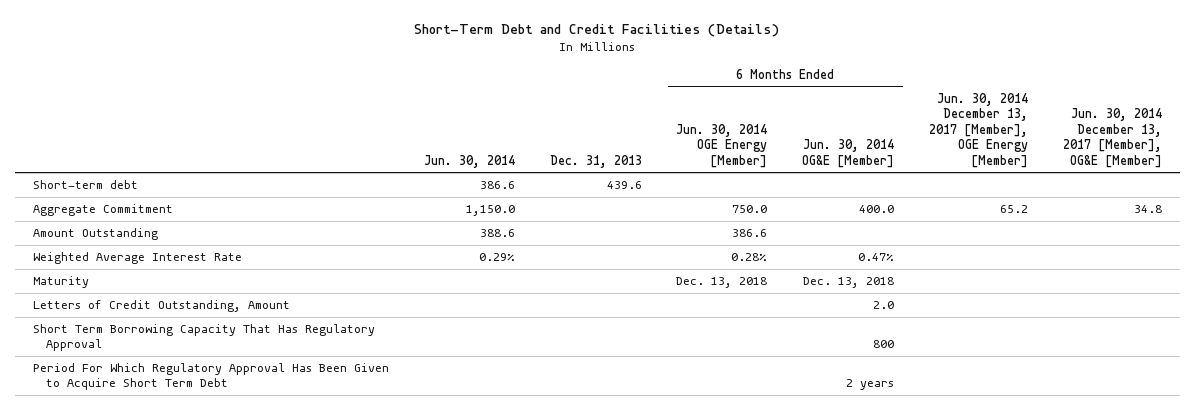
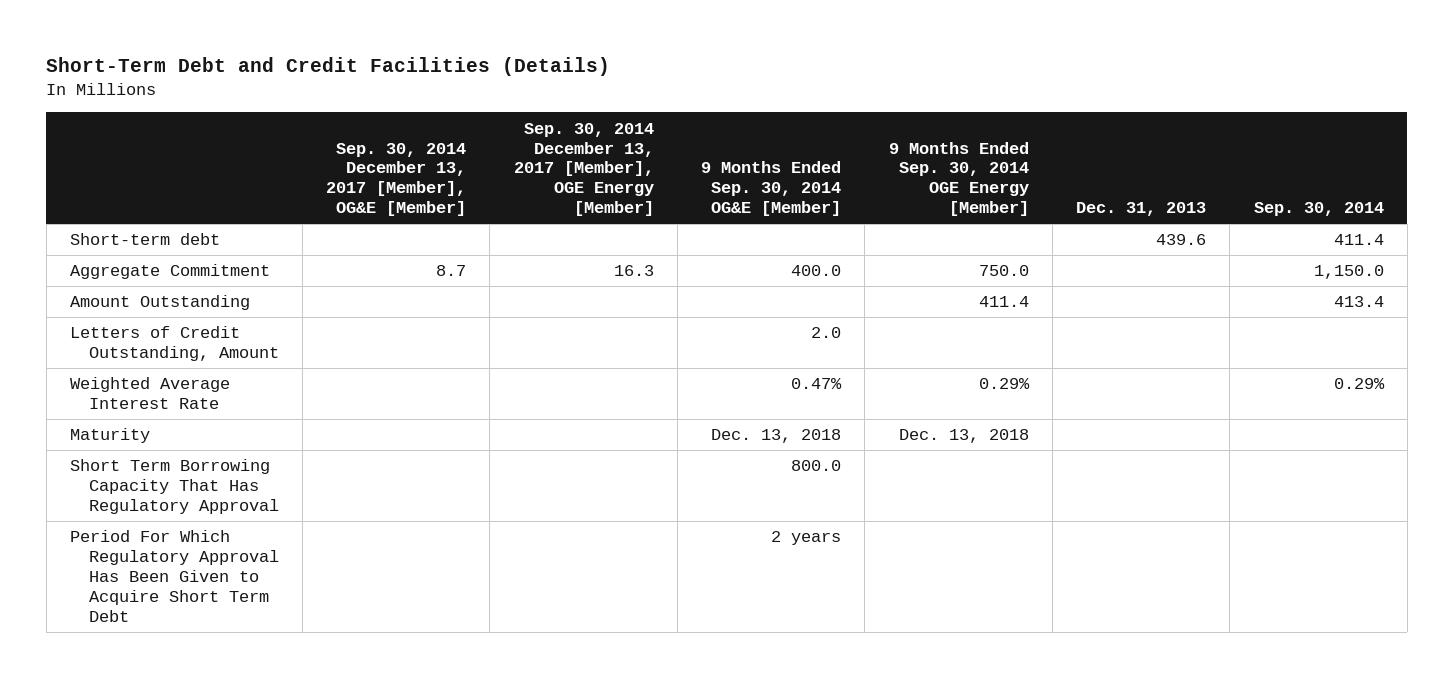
- | Jun. 30, 2014 | Dec. 31, 2013 | 6 Months Ended Jun. 30, 2014 OGE Energy [Member] | 6 Months Ended Jun. 30, 2014 OG&E [Member] | Jun. 30, 2014 December 13, 2017 [Member], OGE Energy [Member] | Jun. 30, 2014 December 13, 2017 [Member], OG&E [Member]
+ | Sep. 30, 2014 December 13, 2017 [Member], OG&E [Member] | Sep. 30, 2014 December 13, 2017 [Member], OGE Energy [Member] | 9 Months Ended Sep. 30, 2014 OG&E [Member] | 9 Months Ended Sep. 30, 2014 OGE Energy [Member] | Dec. 31, 2013 | Sep. 30, 2014
moved up: Letters of Credit Outstanding, Amount | | | 2.0 | | |

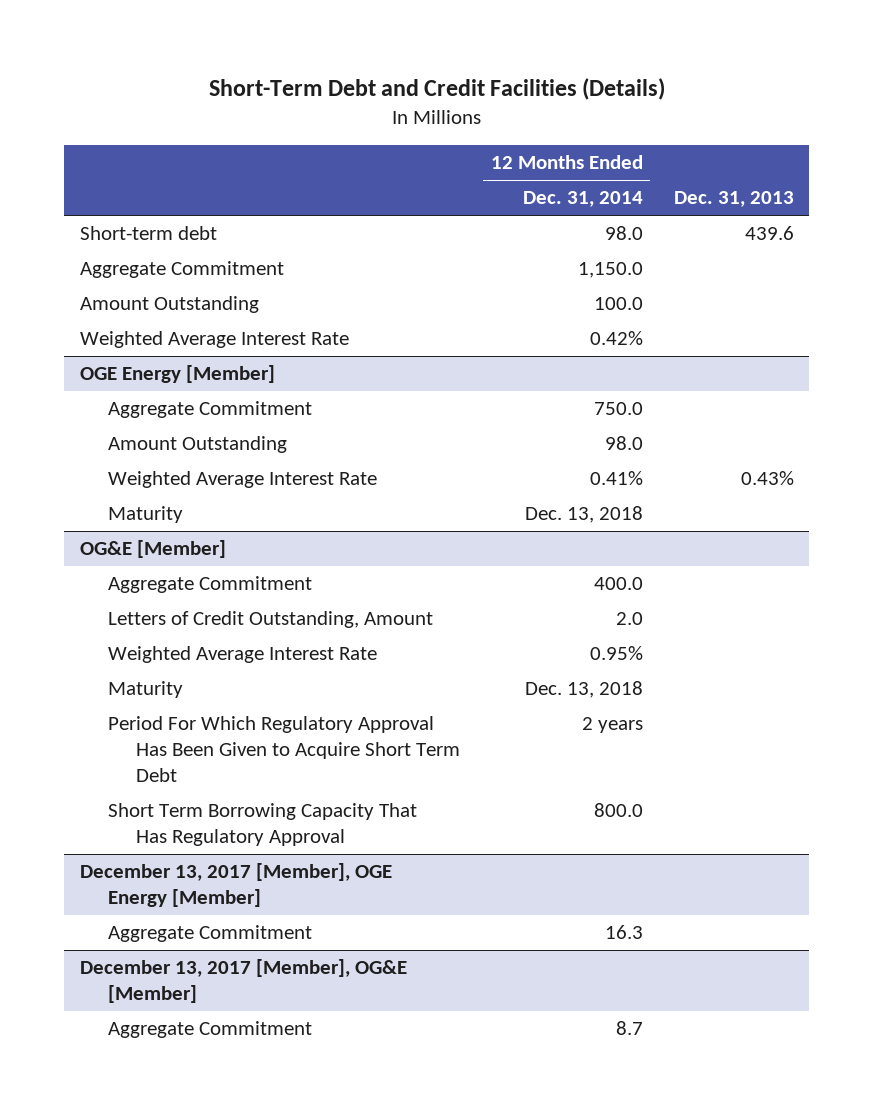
- | Sep. 30, 2014 December 13, 2017 [Member], OG&E [Member] | Sep. 30, 2014 December 13, 2017 [Member], OGE Energy [Member] | 9 Months Ended Sep. 30, 2014 OG&E [Member] | 9 Months Ended Sep. 30, 2014 OGE Energy [Member] | Dec. 31, 2013 | Sep. 30, 2014
+ | 12 Months Ended Dec. 31, 2014 | Dec. 31, 2013
- Letters of Credit Outstanding, Amount | | | 2.0 | | |
- Maturity | | | Dec. 13, 2018 | Dec. 13, 2018 | |
- Short Term Borrowing Capacity That Has Regulatory Approval | | | 800.0 | | |
- Period For Which Regulatory Approval Has Been Given to Acquire Short Term Debt | | | 2 years | | |
+ OGE Energy [Member]
+ Aggregate Commitment | 750.0 |
+ Amount Outstanding | 98.0 |
+ Weighted Average Interest Rate | 0.41% | 0.43%
+ Maturity | Dec. 13, 2018 |
+ OG&E [Member]
+ Aggregate Commitment | 400.0 |
+ Letters of Credit Outstanding, Amount | 2.0 |
+ Weighted Average Interest Rate | 0.95% |
+ Maturity | Dec. 13, 2018 |
+ Period For Which Regulatory Approval Has Been Given to Acquire Short Term Debt | 2 years |
+ Short Term Borrowing Capacity That Has Regulatory Approval | 800.0 |
+ December 13, 2017 [Member], OGE Energy [Member]
+ Aggregate Commitment | 16.3 |
+ December 13, 2017 [Member], OG&E [Member]
+ Aggregate Commitment | 8.7 |

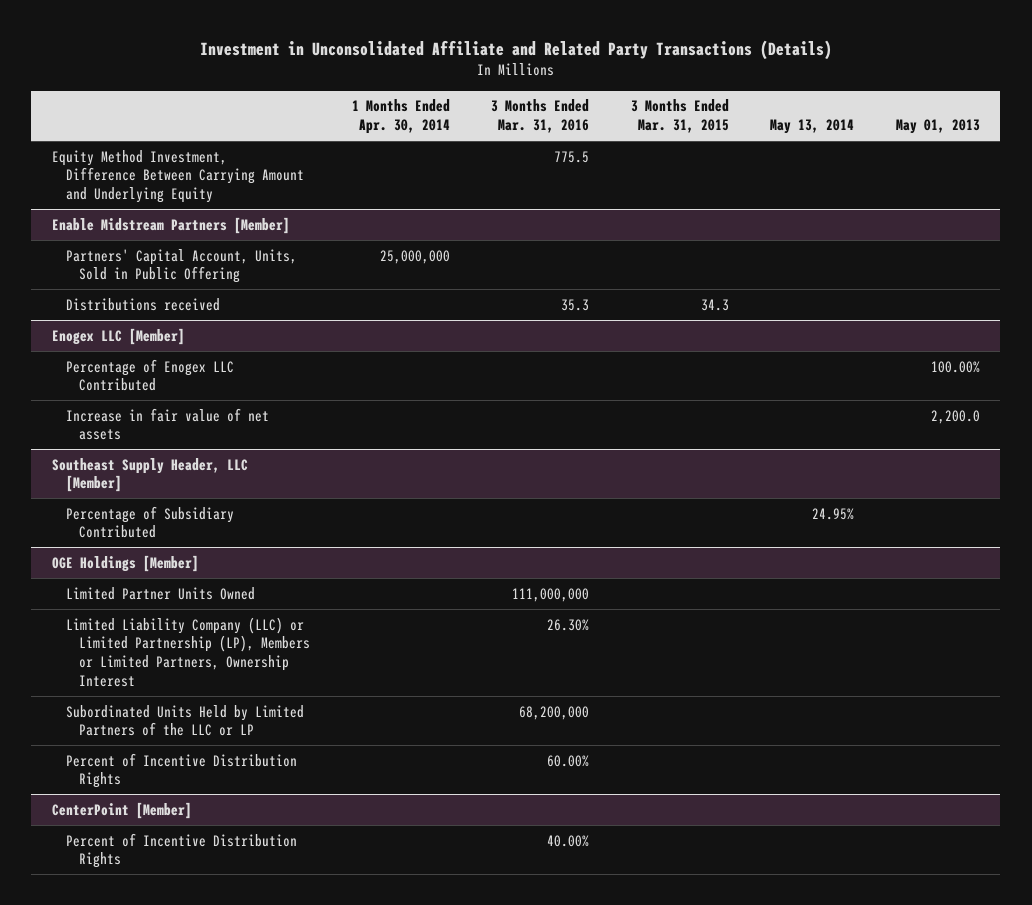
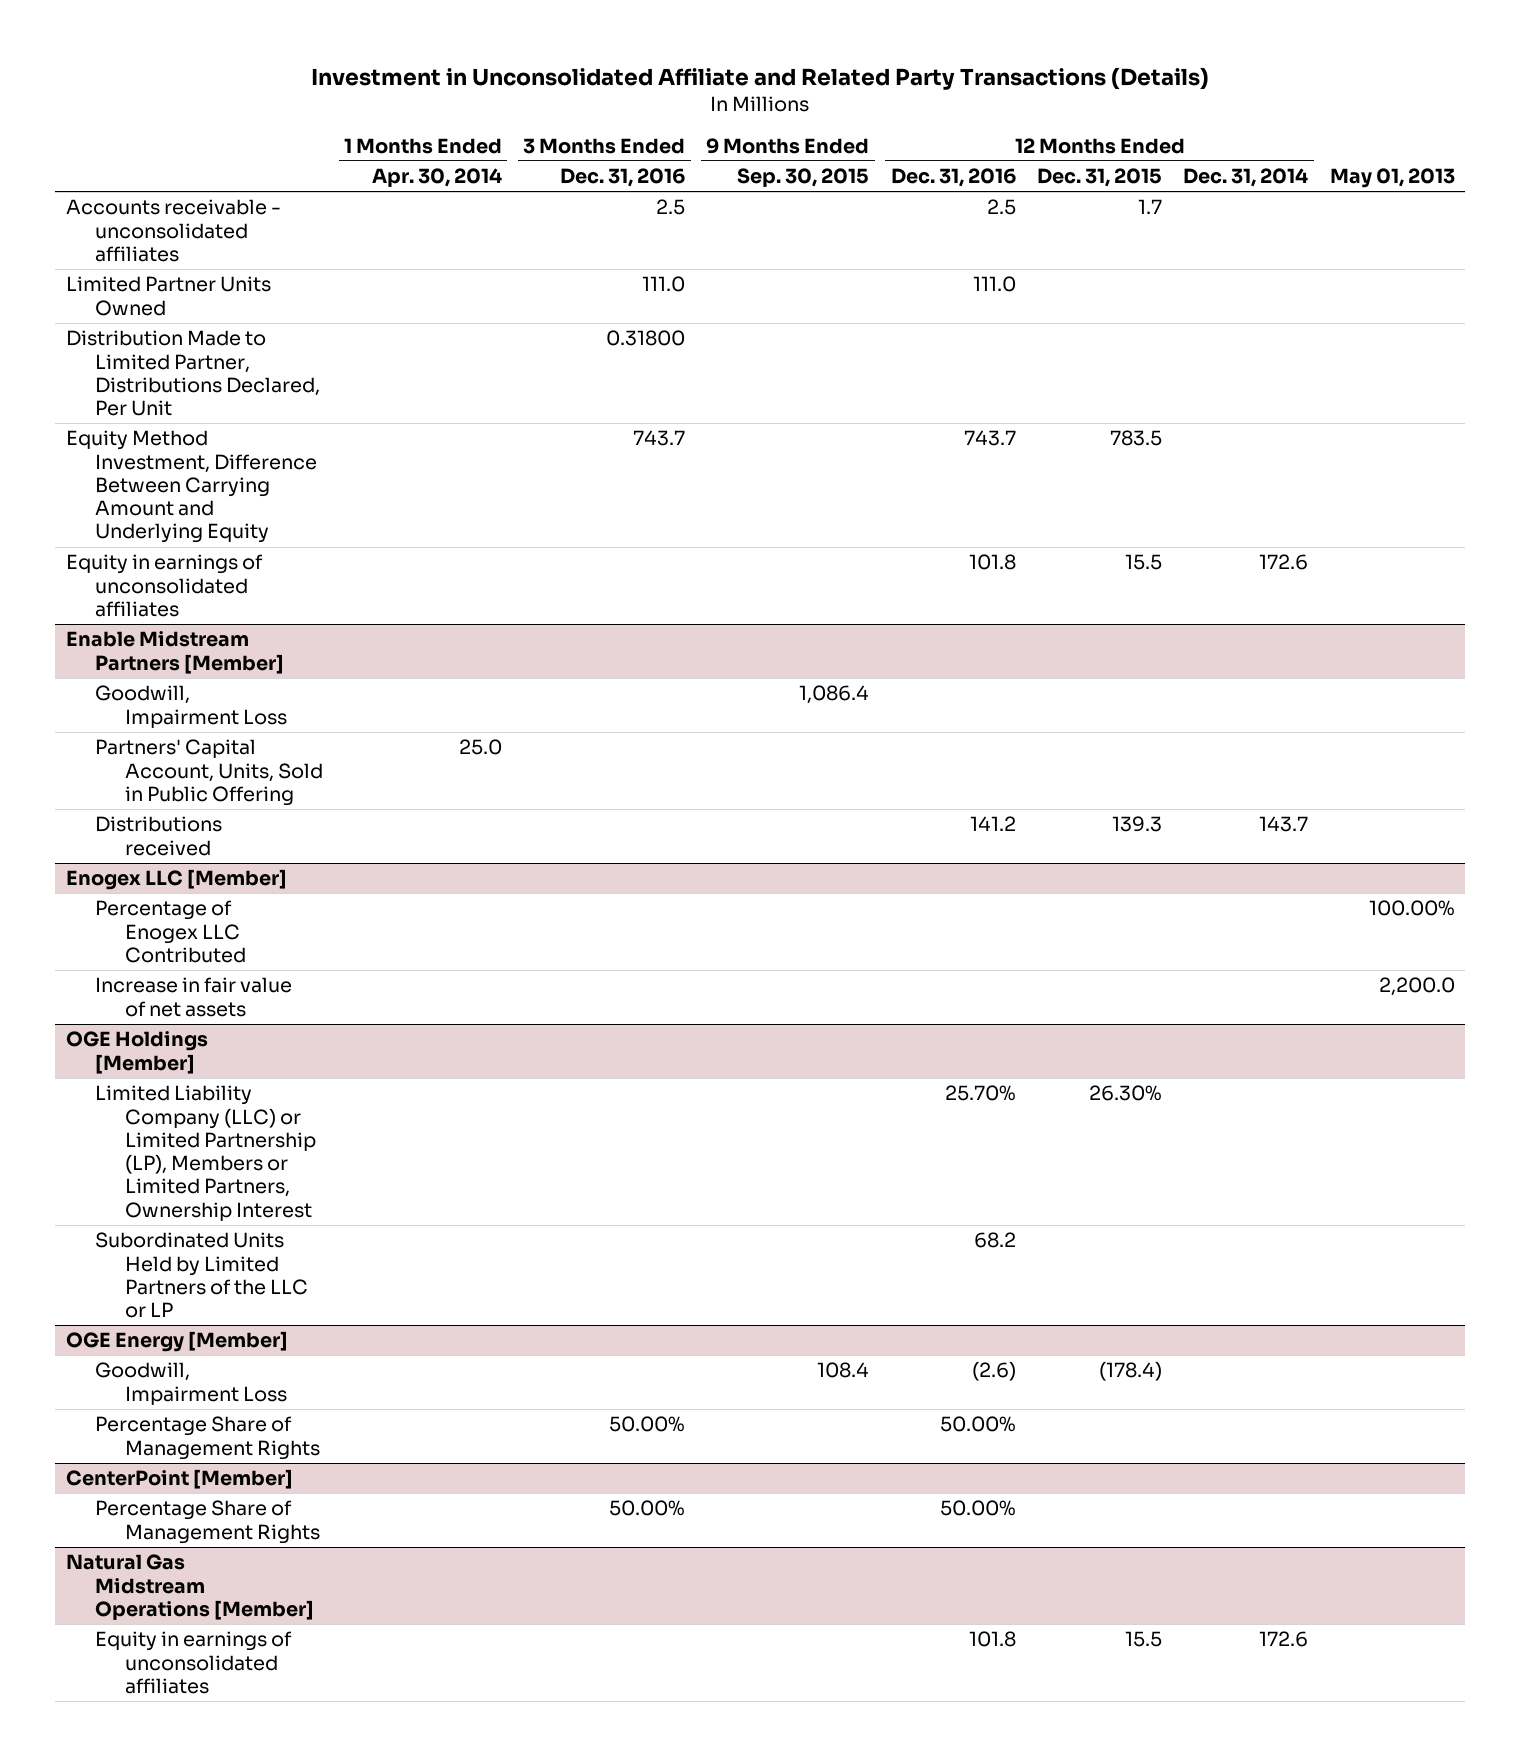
- | 1 Months Ended Apr. 30, 2014 | 3 Months Ended Mar. 31, 2016 | 3 Months Ended Mar. 31, 2015 | May 13, 2014 | May 01, 2013
+ | 1 Months Ended Apr. 30, 2014 | 3 Months Ended Dec. 31, 2016 | 9 Months Ended Sep. 30, 2015 | 12 Months Ended Dec. 31, 2016 | 12 Months Ended Dec. 31, 2015 | 12 Months Ended Dec. 31, 2014 | May 01, 2013
+ Accounts receivable - unconsolidated affiliates | | 2.5 | | 2.5 | 1.7 | |
+ Limited Partner Units Owned | | 111.0 | | 111.0 | | |
+ Distribution Made to Limited Partner, Distributions Declared, Per Unit | | 0.31800 | | | | |
+ Equity in earnings of unconsolidated affiliates | | | | 101.8 | 15.5 | 172.6 |
@ Enable Midstream Partners [Member]
- Partners' Capital Account, Units, Sold in Public Offering | 25,000,000 | | | |
+ Goodwill, Impairment Loss | | | 1,086.4 | | | |
+ Partners' Capital Account, Units, Sold in Public Offering | 25.0 | | | | | |
- Southeast Supply Header, LLC [Member]
- Percentage of Subsidiary Contributed | | | | 24.95% |
@ OGE Holdings [Member]
- Limited Partner Units Owned | | 111,000,000 | | |
- Percent of Incentive Distribution Rights | | 60.00% | | |
+ OGE Energy [Member]
+ Goodwill, Impairment Loss | | | 108.4 | (2.6) | (178.4) | |
+ Percentage Share of Management Rights | | 50.00% | | 50.00% | | |
@ CenterPoint [Member]
- Percent of Incentive Distribution Rights | | 40.00% | | |
+ Percentage Share of Management Rights | | 50.00% | | 50.00% | | |
+ Natural Gas Midstream Operations [Member]
+ Equity in earnings of unconsolidated affiliates | | | | 101.8 | 15.5 | 172.6 |

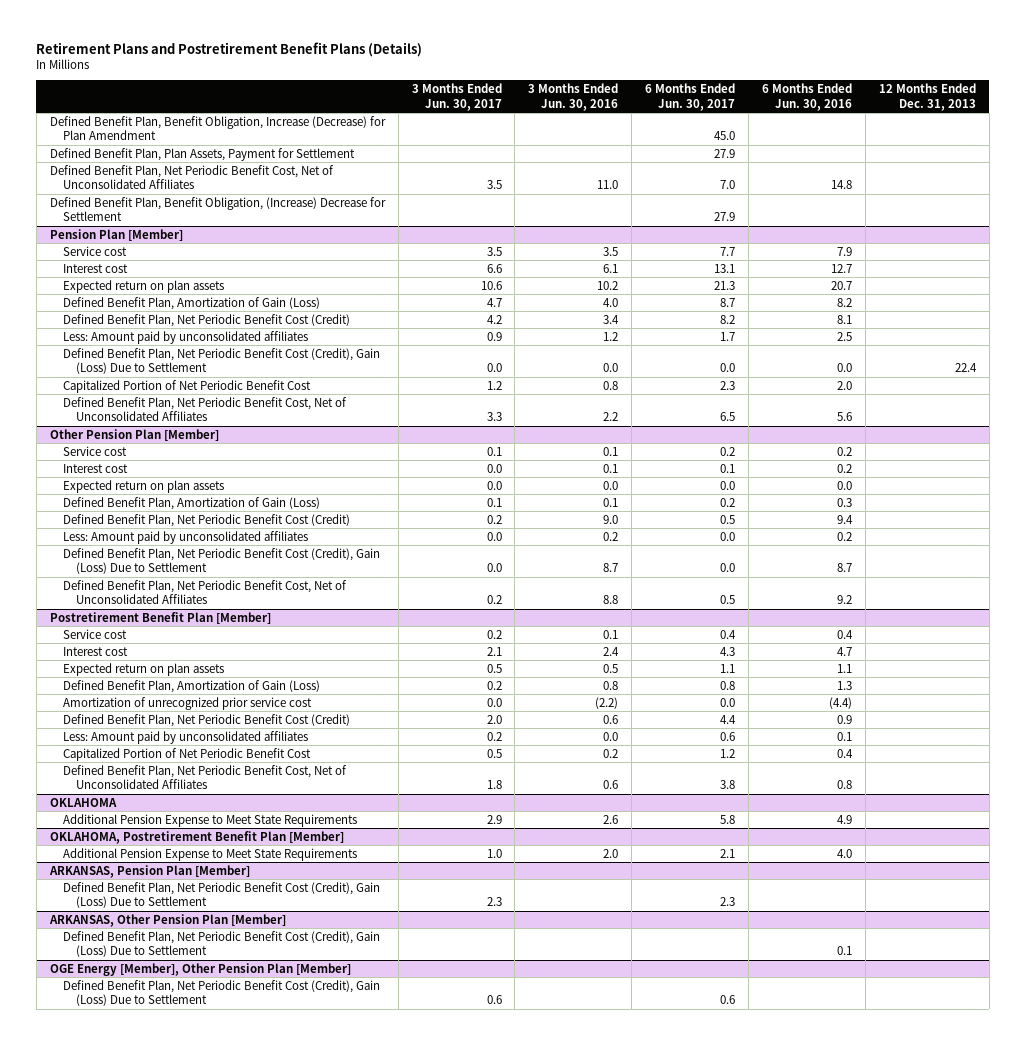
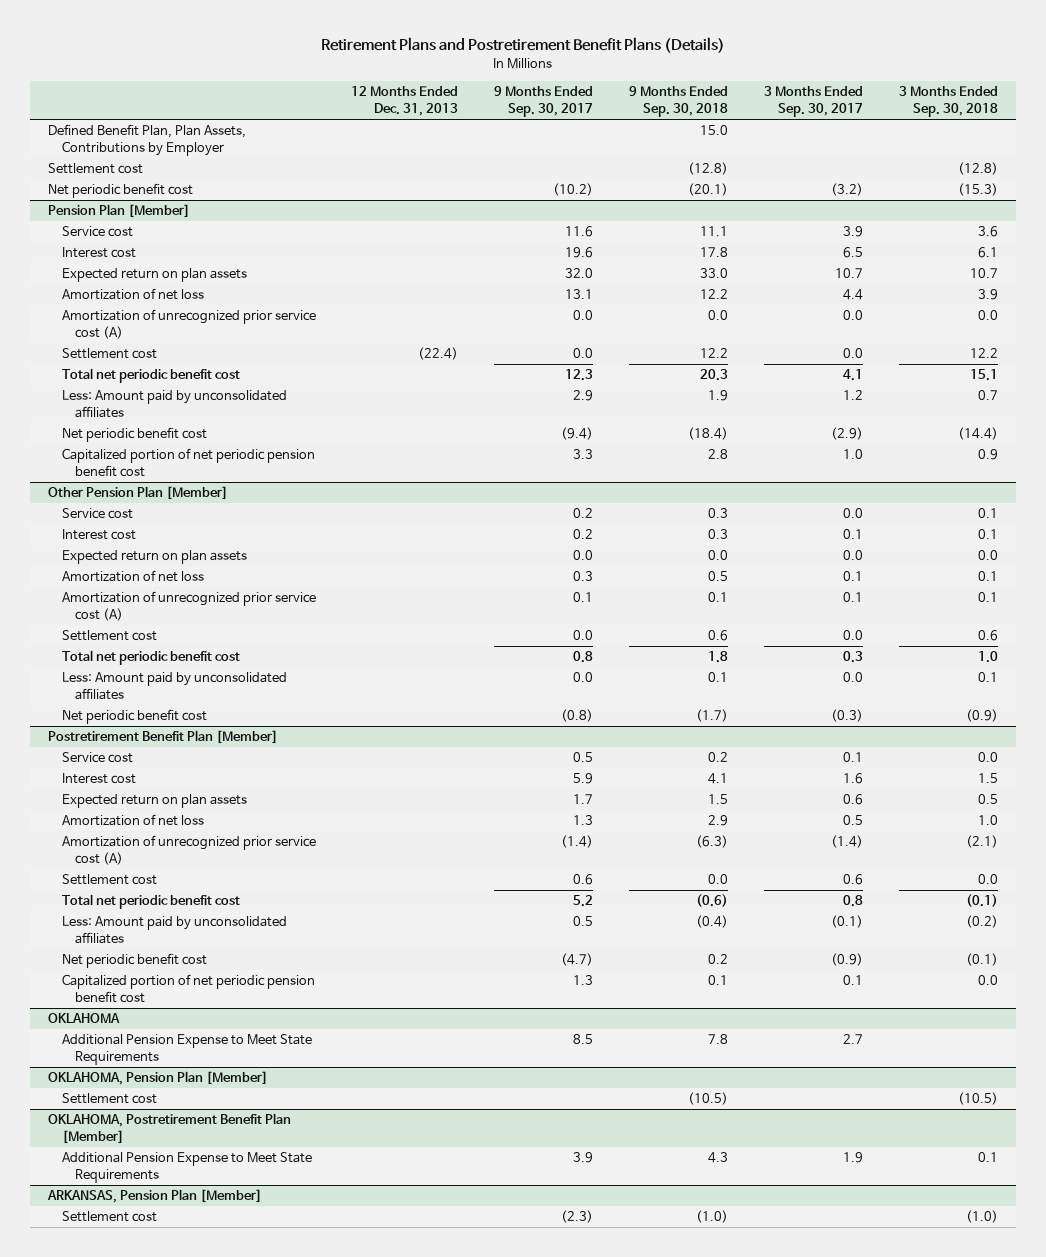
- | 3 Months Ended Jun. 30, 2017 | 3 Months Ended Jun. 30, 2016 | 6 Months Ended Jun. 30, 2017 | 6 Months Ended Jun. 30, 2016 | 12 Months Ended Dec. 31, 2013
+ | 12 Months Ended Dec. 31, 2013 | 9 Months Ended Sep. 30, 2017 | 9 Months Ended Sep. 30, 2018 | 3 Months Ended Sep. 30, 2017 | 3 Months Ended Sep. 30, 2018
- Defined Benefit Plan, Benefit Obligation, Increase (Decrease) for Plan Amendment | | | 45.0 | |
- Defined Benefit Plan, Plan Assets, Payment for Settlement | | | 27.9 | |
- Defined Benefit Plan, Net Periodic Benefit Cost, Net of Unconsolidated Affiliates | 3.5 | 11.0 | 7.0 | 14.8 |
- Defined Benefit Plan, Benefit Obligation, (Increase) Decrease for Settlement | | | 27.9 | |
+ Defined Benefit Plan, Plan Assets, Contributions by Employer | | | 15.0 | |
+ Settlement cost | | | (12.8) | | (12.8)
+ Net periodic benefit cost | | (10.2) | (20.1) | (3.2) | (15.3)
@ Pension Plan [Member]
- Defined Benefit Plan, Amortization of Gain (Loss) | 4.7 | 4.0 | 8.7 | 8.2 |
- Defined Benefit Plan, Net Periodic Benefit Cost (Credit) | 4.2 | 3.4 | 8.2 | 8.1 |
+ Amortization of net loss | | 13.1 | 12.2 | 4.4 | 3.9
+ Amortization of unrecognized prior service cost (A) | | 0.0 | 0.0 | 0.0 | 0.0
+ Settlement cost | (22.4) | 0.0 | 12.2 | 0.0 | 12.2
+ Total net periodic benefit cost | | 12.3 | 20.3 | 4.1 | 15.1
- Defined Benefit Plan, Net Periodic Benefit Cost (Credit), Gain (Loss) Due to Settlement | 0.0 | 0.0 | 0.0 | 0.0 | 22.4
- Capitalized Portion of Net Periodic Benefit Cost | 1.2 | 0.8 | 2.3 | 2.0 |
- Defined Benefit Plan, Net Periodic Benefit Cost, Net of Unconsolidated Affiliates | 3.3 | 2.2 | 6.5 | 5.6 |
+ Net periodic benefit cost | | (9.4) | (18.4) | (2.9) | (14.4)
+ Capitalized portion of net periodic pension benefit cost | | 3.3 | 2.8 | 1.0 | 0.9
@ Other Pension Plan [Member]
- Defined Benefit Plan, Amortization of Gain (Loss) | 0.1 | 0.1 | 0.2 | 0.3 |
- Defined Benefit Plan, Net Periodic Benefit Cost (Credit) | 0.2 | 9.0 | 0.5 | 9.4 |
+ Amortization of net loss | | 0.3 | 0.5 | 0.1 | 0.1
+ Amortization of unrecognized prior service cost (A) | | 0.1 | 0.1 | 0.1 | 0.1
+ Settlement cost | | 0.0 | 0.6 | 0.0 | 0.6
+ Total net periodic benefit cost | | 0.8 | 1.8 | 0.3 | 1.0
- Defined Benefit Plan, Net Periodic Benefit Cost (Credit), Gain (Loss) Due to Settlement | 0.0 | 8.7 | 0.0 | 8.7 |
- Defined Benefit Plan, Net Periodic Benefit Cost, Net of Unconsolidated Affiliates | 0.2 | 8.8 | 0.5 | 9.2 |
+ Net periodic benefit cost | | (0.8) | (1.7) | (0.3) | (0.9)
@ Postretirement Benefit Plan [Member]
- Defined Benefit Plan, Amortization of Gain (Loss) | 0.2 | 0.8 | 0.8 | 1.3 |
- Amortization of unrecognized prior service cost | 0.0 | (2.2) | 0.0 | (4.4) |
- Defined Benefit Plan, Net Periodic Benefit Cost (Credit) | 2.0 | 0.6 | 4.4 | 0.9 |
+ Amortization of net loss | | 1.3 | 2.9 | 0.5 | 1.0
+ Amortization of unrecognized prior service cost (A) | | (1.4) | (6.3) | (1.4) | (2.1)
+ Settlement cost | | 0.6 | 0.0 | 0.6 | 0.0
+ Total net periodic benefit cost | | 5.2 | (0.6) | 0.8 | (0.1)
- Capitalized Portion of Net Periodic Benefit Cost | 0.5 | 0.2 | 1.2 | 0.4 |
- Defined Benefit Plan, Net Periodic Benefit Cost, Net of Unconsolidated Affiliates | 1.8 | 0.6 | 3.8 | 0.8 |
+ Net periodic benefit cost | | (4.7) | 0.2 | (0.9) | (0.1)
+ Capitalized portion of net periodic pension benefit cost | | 1.3 | 0.1 | 0.1 | 0.0
+ OKLAHOMA, Pension Plan [Member]
+ Settlement cost | | | (10.5) | | (10.5)
@ ARKANSAS, Pension Plan [Member]
- Defined Benefit Plan, Net Periodic Benefit Cost (Credit), Gain (Loss) Due to Settlement | 2.3 | | 2.3 | |
- ARKANSAS, Other Pension Plan [Member]
- Defined Benefit Plan, Net Periodic Benefit Cost (Credit), Gain (Loss) Due to Settlement | | | | 0.1 |
- OGE Energy [Member], Other Pension Plan [Member]
- Defined Benefit Plan, Net Periodic Benefit Cost (Credit), Gain (Loss) Due to Settlement | 0.6 | | 0.6 | |
@ ARKANSAS, Pension Plan [Member]
+ Settlement cost | | (2.3) | (1.0) | | (1.0)

